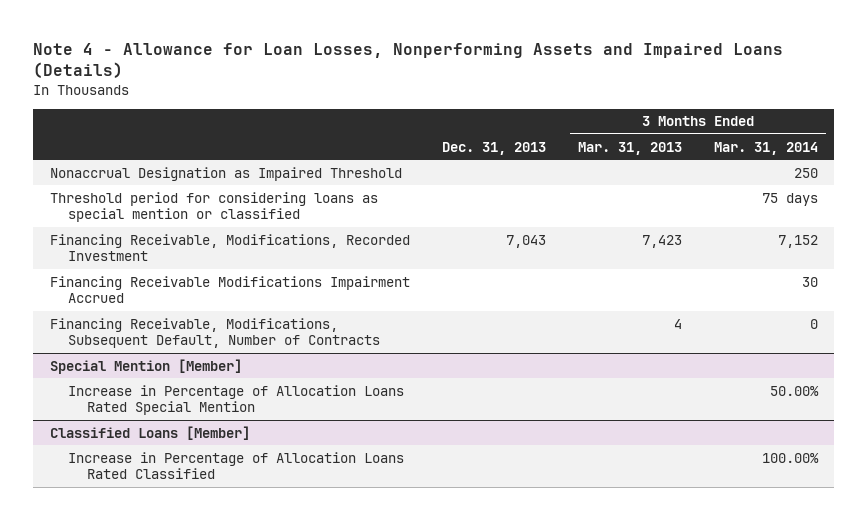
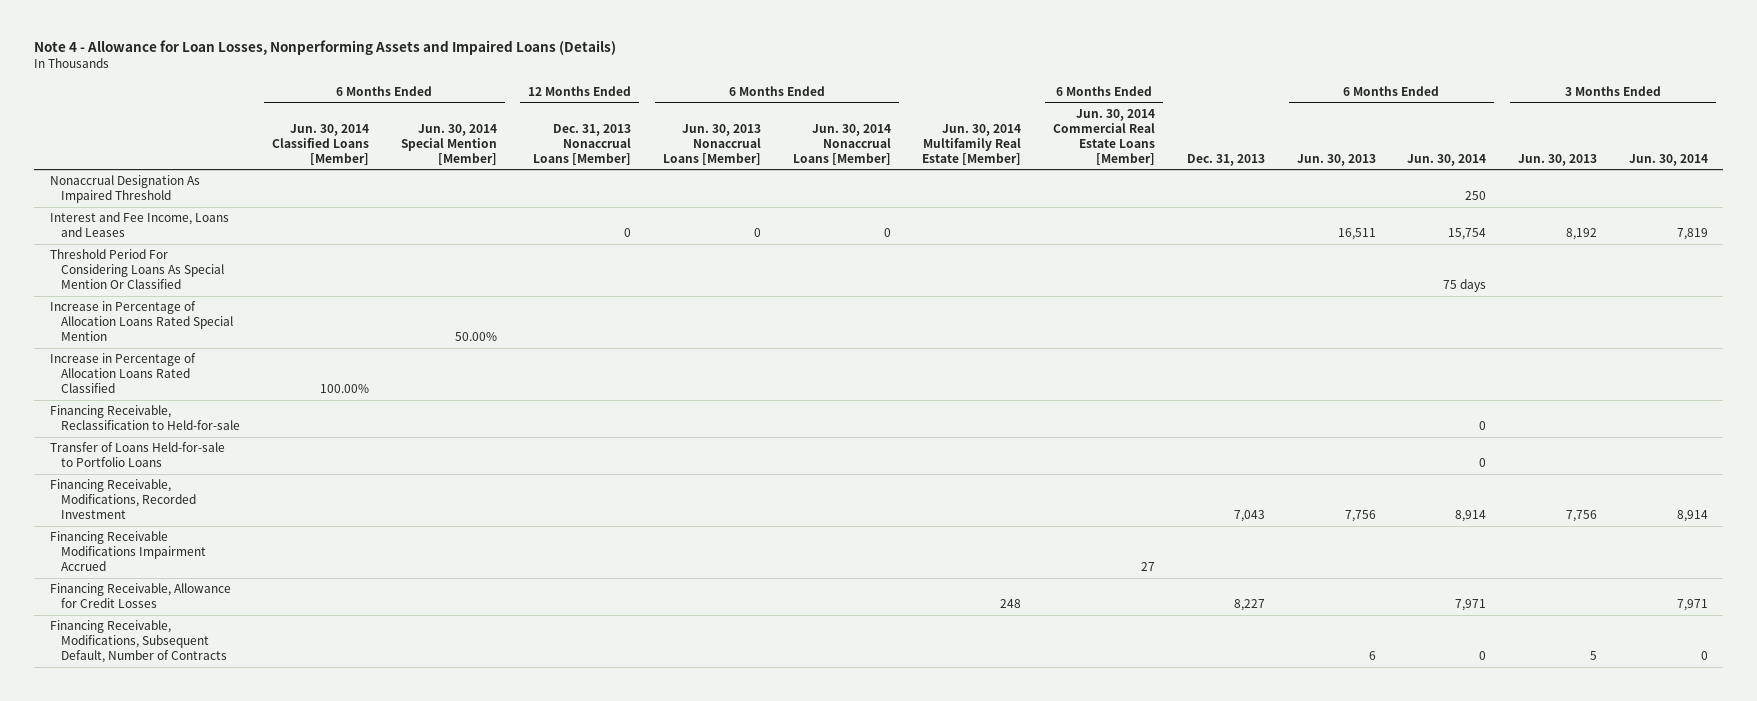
- | Dec. 31, 2013 | 3 Months Ended Mar. 31, 2013 | 3 Months Ended Mar. 31, 2014
+ | 6 Months Ended Jun. 30, 2014 Classified Loans [Member] | 6 Months Ended Jun. 30, 2014 Special Mention [Member] | 12 Months Ended Dec. 31, 2013 Nonaccrual Loans [Member] | 6 Months Ended Jun. 30, 2013 Nonaccrual Loans [Member] | 6 Months Ended Jun. 30, 2014 Nonaccrual Loans [Member] | Jun. 30, 2014 Multifamily Real Estate [Member] | 6 Months Ended Jun. 30, 2014 Commercial Real Estate Loans [Member] | Dec. 31, 2013 | 6 Months Ended Jun. 30, 2013 | 6 Months Ended Jun. 30, 2014 | 3 Months Ended Jun. 30, 2013 | 3 Months Ended Jun. 30, 2014
- Nonaccrual Designation as Impaired Threshold | | | 250
- Threshold period for considering loans as special mention or classified | | | 75 days
+ Nonaccrual Designation As Impaired Threshold | | | | | | | | | | 250 | |
+ Interest and Fee Income, Loans and Leases | | | 0 | 0 | 0 | | | | 16,511 | 15,754 | 8,192 | 7,819
+ Threshold Period For Considering Loans As Special Mention Or Classified | | | | | | | | | | 75 days | |
+ Increase in Percentage of Allocation Loans Rated Special Mention | | 50.00% | | | | | | | | | |
+ Increase in Percentage of Allocation Loans Rated Classified | 100.00% | | | | | | | | | | |
+ Financing Receivable, Reclassification to Held-for-sale | | | | | | | | | | 0 | |
+ Transfer of Loans Held-for-sale to Portfolio Loans | | | | | | | | | | 0 | |
+ Financing Receivable, Allowance for Credit Losses | | | | | | 248 | | 8,227 | | 7,971 | | 7,971
- Special Mention [Member]
- Increase in Percentage of Allocation Loans Rated Special Mention | | | 50.00%
- Classified Loans [Member]
- Increase in Percentage of Allocation Loans Rated Classified | | | 100.00%

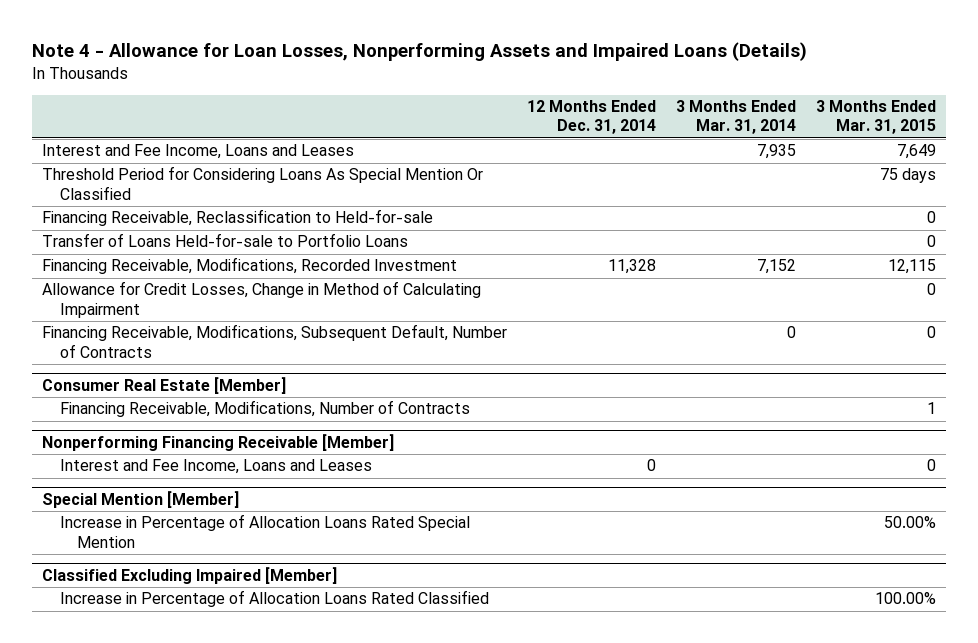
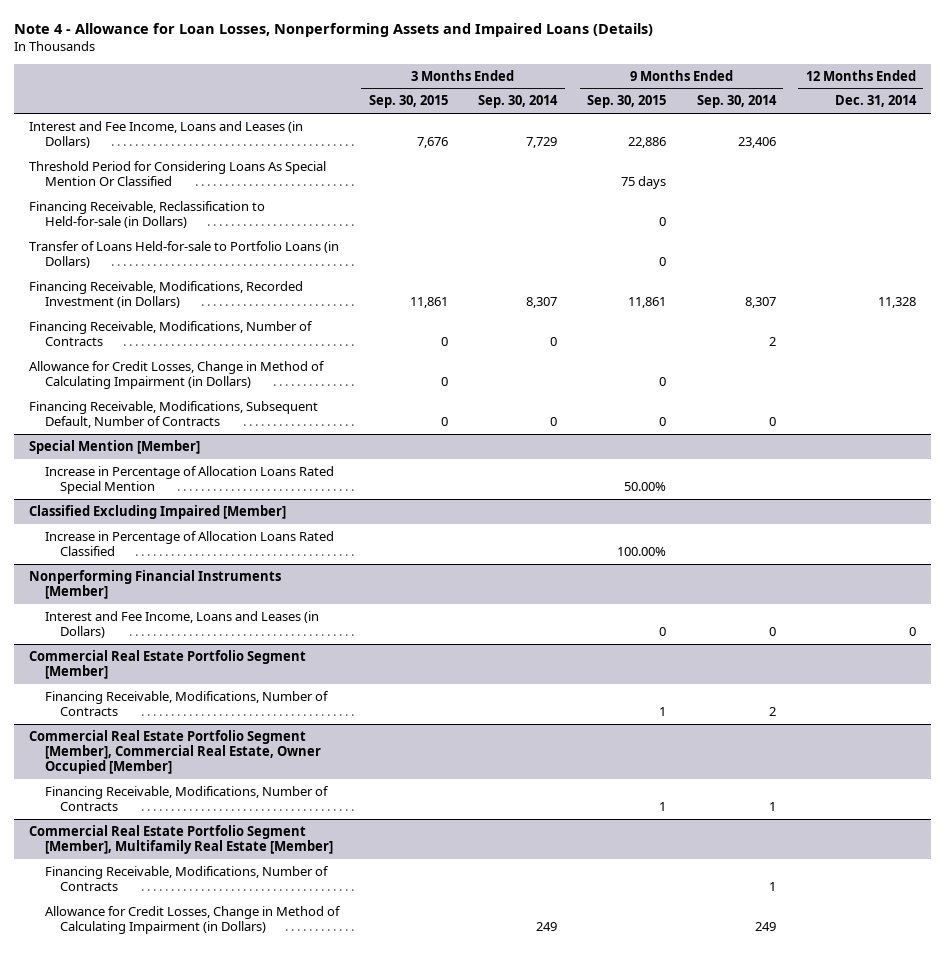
- | 12 Months Ended Dec. 31, 2014 | 3 Months Ended Mar. 31, 2014 | 3 Months Ended Mar. 31, 2015
+ | 3 Months Ended Sep. 30, 2015 | 3 Months Ended Sep. 30, 2014 | 9 Months Ended Sep. 30, 2015 | 9 Months Ended Sep. 30, 2014 | 12 Months Ended Dec. 31, 2014
- Interest and Fee Income, Loans and Leases | | 7,935 | 7,649
+ Interest and Fee Income, Loans and Leases (in Dollars) | 7,676 | 7,729 | 22,886 | 23,406 |
- Financing Receivable, Reclassification to Held-for-sale | | | 0
- Transfer of Loans Held-for-sale to Portfolio Loans | | | 0
- Financing Receivable, Modifications, Recorded Investment | 11,328 | 7,152 | 12,115
- Allowance for Credit Losses, Change in Method of Calculating Impairment | | | 0
+ Financing Receivable, Reclassification to Held-for-sale (in Dollars) | | | 0 | |
+ Transfer of Loans Held-for-sale to Portfolio Loans (in Dollars) | | | 0 | |
+ Financing Receivable, Modifications, Recorded Investment (in Dollars) | 11,861 | 8,307 | 11,861 | 8,307 | 11,328
+ Financing Receivable, Modifications, Number of Contracts | 0 | 0 | | 2 |
+ Allowance for Credit Losses, Change in Method of Calculating Impairment (in Dollars) | 0 | | 0 | |
- Consumer Real Estate [Member]
- Financing Receivable, Modifications, Number of Contracts | | | 1
- Nonperforming Financing Receivable [Member]
- Interest and Fee Income, Loans and Leases | 0 | | 0
+ Nonperforming Financial Instruments [Member]
+ Interest and Fee Income, Loans and Leases (in Dollars) | | | 0 | 0 | 0
+ Commercial Real Estate Portfolio Segment [Member]
+ Financing Receivable, Modifications, Number of Contracts | | | 1 | 2 |
+ Commercial Real Estate Portfolio Segment [Member], Commercial Real Estate, Owner Occupied [Member]
+ Financing Receivable, Modifications, Number of Contracts | | | 1 | 1 |
+ Commercial Real Estate Portfolio Segment [Member], Multifamily Real Estate [Member]
+ Financing Receivable, Modifications, Number of Contracts | | | | 1 |
+ Allowance for Credit Losses, Change in Method of Calculating Impairment (in Dollars) | | 249 | | 249 |

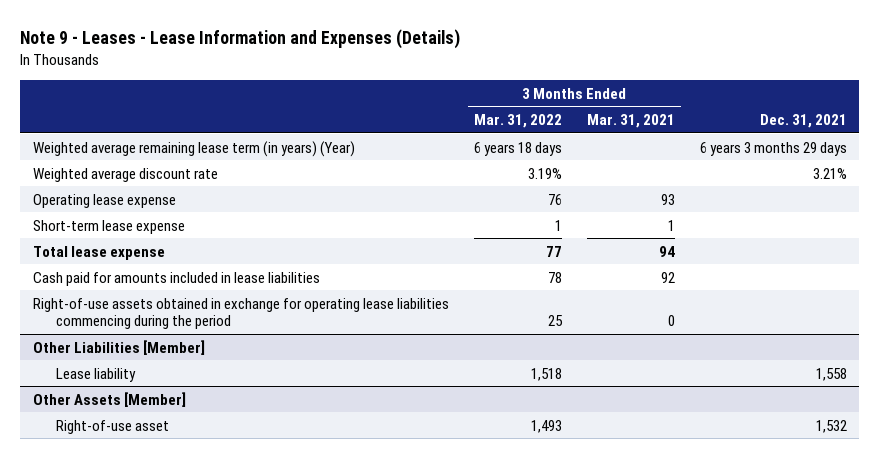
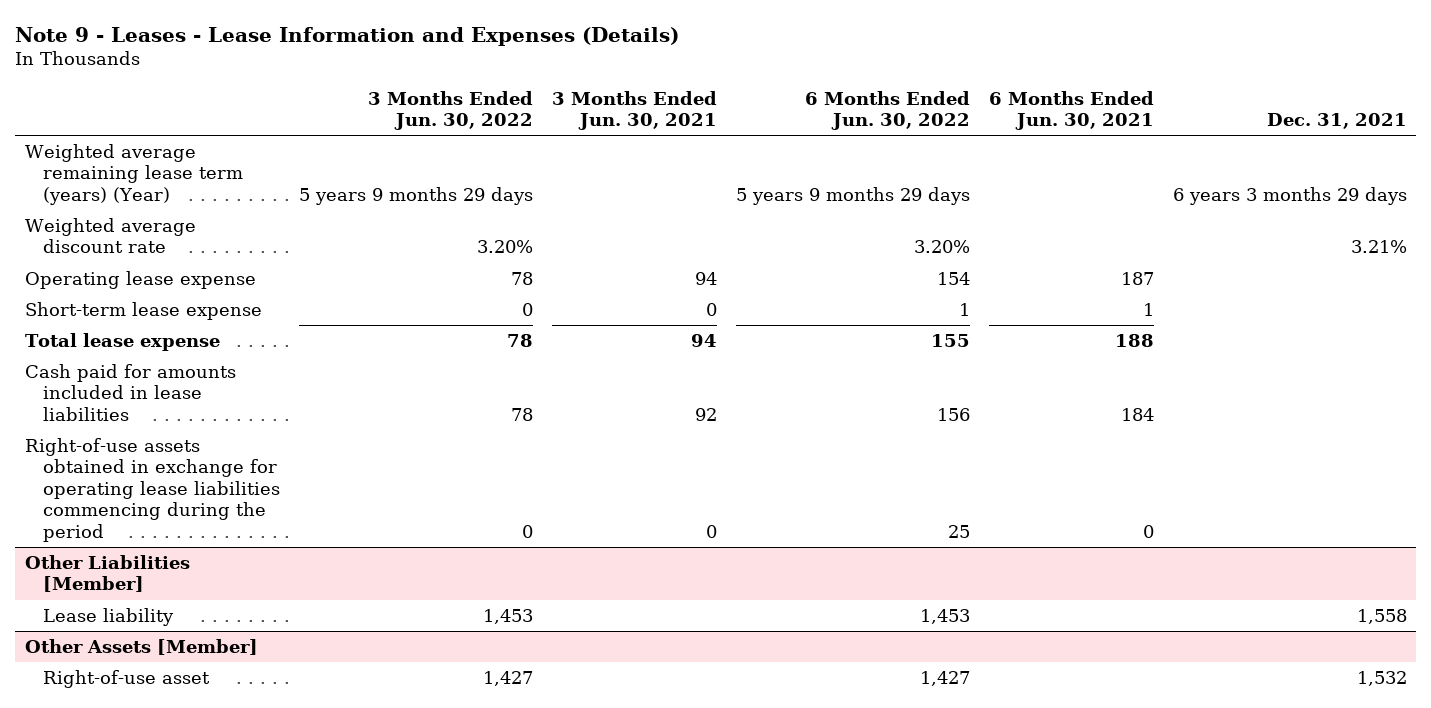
- | 3 Months Ended Mar. 31, 2022 | 3 Months Ended Mar. 31, 2021 | Dec. 31, 2021
+ | 3 Months Ended Jun. 30, 2022 | 3 Months Ended Jun. 30, 2021 | 6 Months Ended Jun. 30, 2022 | 6 Months Ended Jun. 30, 2021 | Dec. 31, 2021
- Weighted average remaining lease term (in years) (Year) | 6 years 18 days | | 6 years 3 months 29 days
+ Weighted average remaining lease term (years) (Year) | 5 years 9 months 29 days | | 5 years 9 months 29 days | | 6 years 3 months 29 days

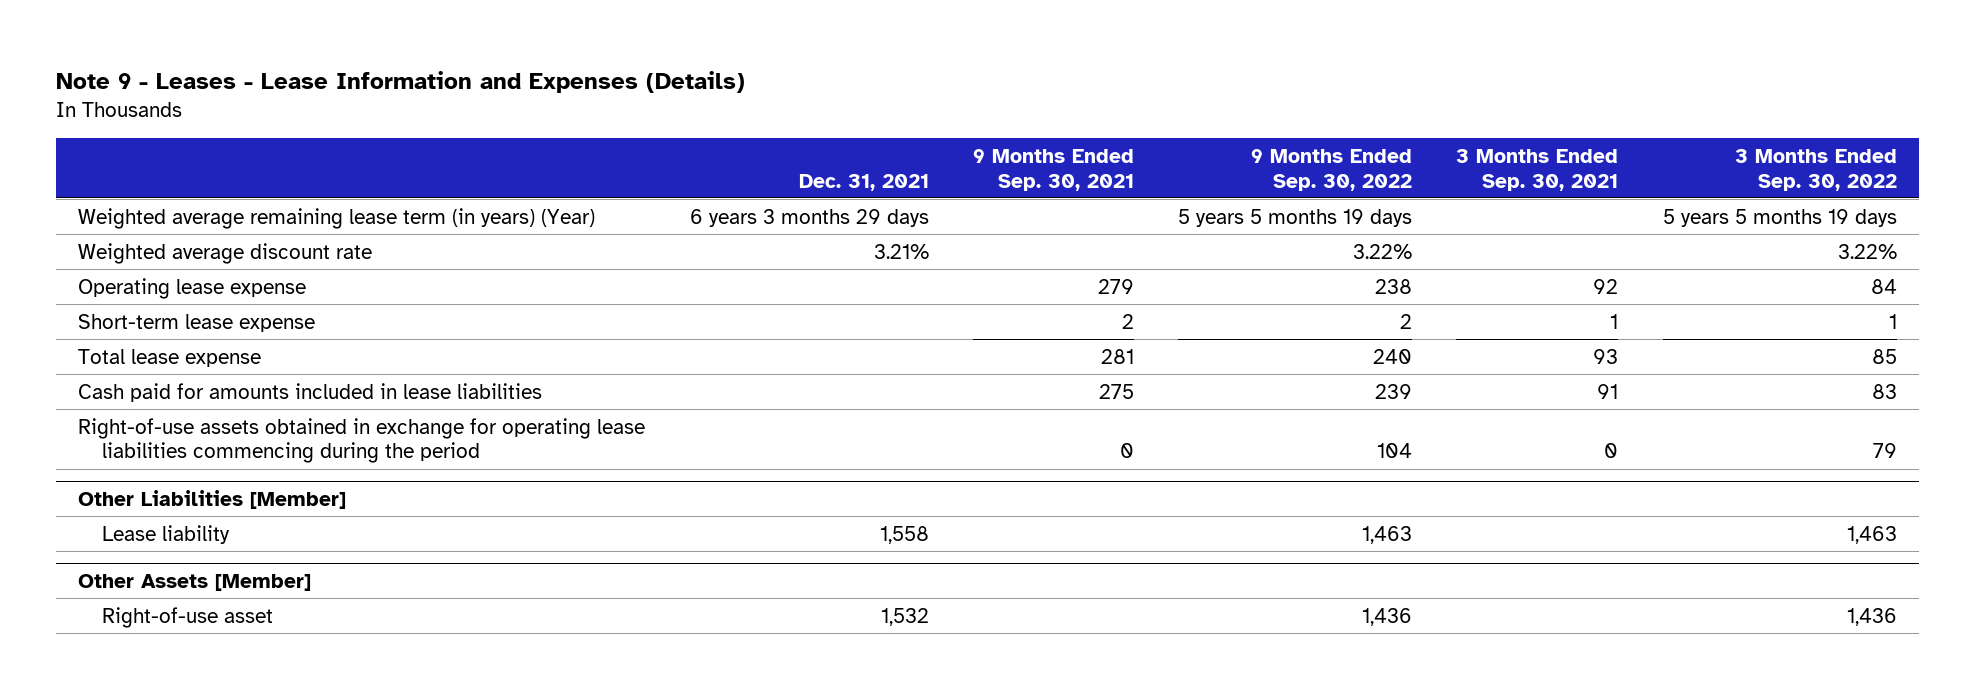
- | 3 Months Ended Jun. 30, 2022 | 3 Months Ended Jun. 30, 2021 | 6 Months Ended Jun. 30, 2022 | 6 Months Ended Jun. 30, 2021 | Dec. 31, 2021
+ | Dec. 31, 2021 | 9 Months Ended Sep. 30, 2021 | 9 Months Ended Sep. 30, 2022 | 3 Months Ended Sep. 30, 2021 | 3 Months Ended Sep. 30, 2022
- Weighted average remaining lease term (years) (Year) | 5 years 9 months 29 days | | 5 years 9 months 29 days | | 6 years 3 months 29 days
+ Weighted average remaining lease term (in years) (Year) | 6 years 3 months 29 days | | 5 years 5 months 19 days | | 5 years 5 months 19 days

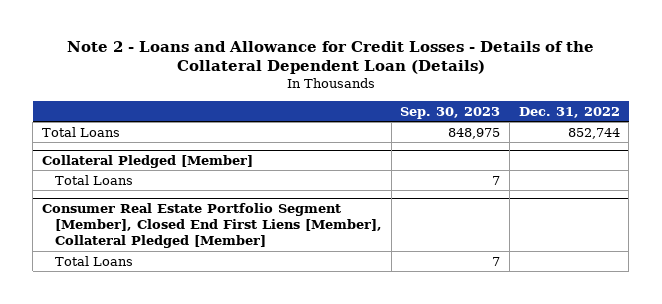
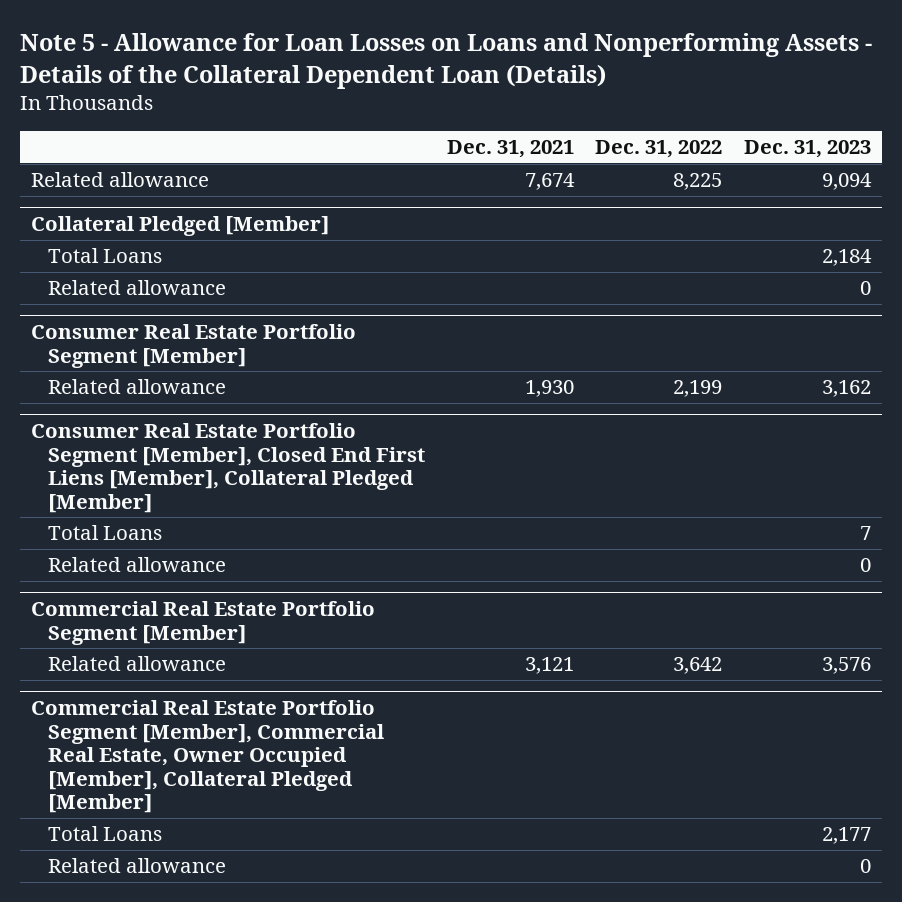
- Note 2 - Loans and Allowance for Credit Losses - Details of the Collateral Dependent Loan (Details)
+ Note 5 - Allowance for Loan Losses on Loans and Nonperforming Assets - Details of the Collateral Dependent Loan (Details)
- | Sep. 30, 2023 | Dec. 31, 2022
+ | Dec. 31, 2021 | Dec. 31, 2022 | Dec. 31, 2023
- Total Loans | 848,975 | 852,744
+ Related allowance | 7,674 | 8,225 | 9,094
@ Collateral Pledged [Member]
+ Related allowance | | | 0
+ Consumer Real Estate Portfolio Segment [Member]
+ Related allowance | 1,930 | 2,199 | 3,162
@ Consumer Real Estate Portfolio Segment [Member], Closed End First Liens [Member], Collateral Pledged [Member]
+ Related allowance | | | 0
+ Commercial Real Estate Portfolio Segment [Member]
+ Related allowance | 3,121 | 3,642 | 3,576
+ Commercial Real Estate Portfolio Segment [Member], Commercial Real Estate, Owner Occupied [Member], Collateral Pledged [Member]
+ Total Loans | | | 2,177
+ Related allowance | | | 0

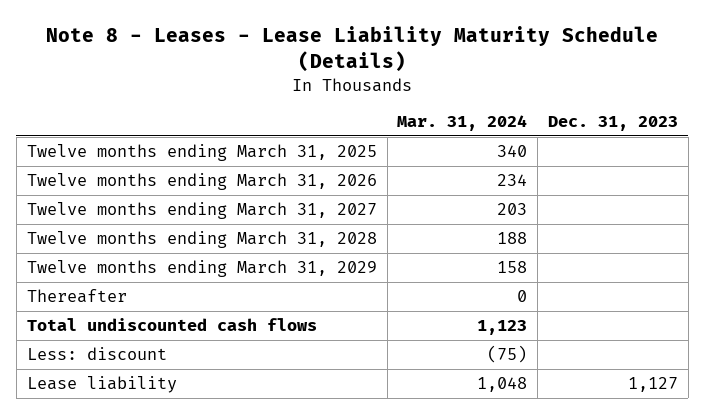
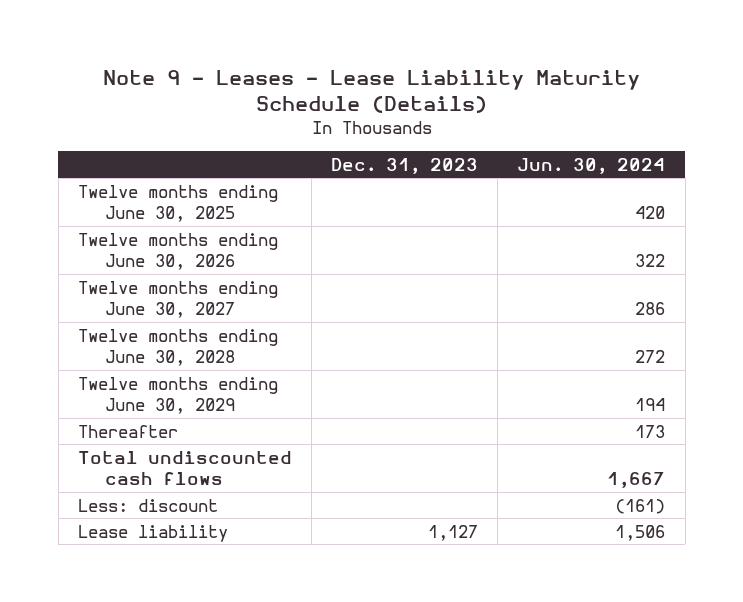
- Note 8 - Leases - Lease Liability Maturity Schedule (Details)
+ Note 9 - Leases - Lease Liability Maturity Schedule (Details)
- | Mar. 31, 2024 | Dec. 31, 2023
+ | Dec. 31, 2023 | Jun. 30, 2024
- Twelve months ending March 31, 2025 | 340 |
- Twelve months ending March 31, 2026 | 234 |
- Twelve months ending March 31, 2027 | 203 |
- Twelve months ending March 31, 2028 | 188 |
- Twelve months ending March 31, 2029 | 158 |
+ Twelve months ending June 30, 2025 | | 420
+ Twelve months ending June 30, 2026 | | 322
+ Twelve months ending June 30, 2027 | | 286
+ Twelve months ending June 30, 2028 | | 272
+ Twelve months ending June 30, 2029 | | 194

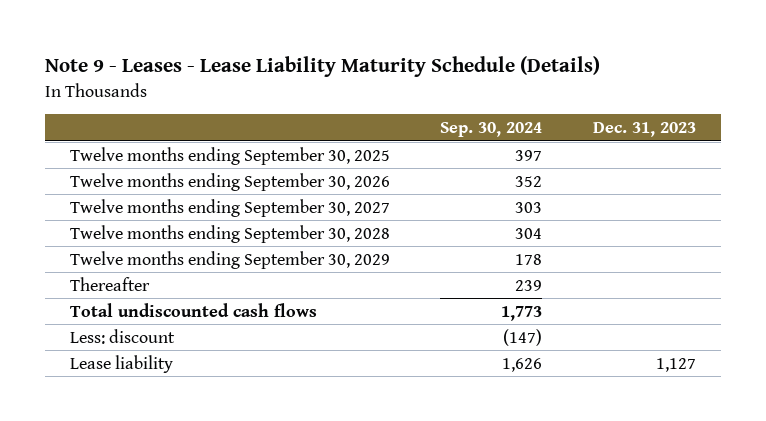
- | Dec. 31, 2023 | Jun. 30, 2024
+ | Sep. 30, 2024 | Dec. 31, 2023
- Twelve months ending June 30, 2025 | | 420
- Twelve months ending June 30, 2026 | | 322
- Twelve months ending June 30, 2027 | | 286
- Twelve months ending June 30, 2028 | | 272
- Twelve months ending June 30, 2029 | | 194
+ Twelve months ending September 30, 2025 | 397 |
+ Twelve months ending September 30, 2026 | 352 |
+ Twelve months ending September 30, 2027 | 303 |
+ Twelve months ending September 30, 2028 | 304 |
+ Twelve months ending September 30, 2029 | 178 |

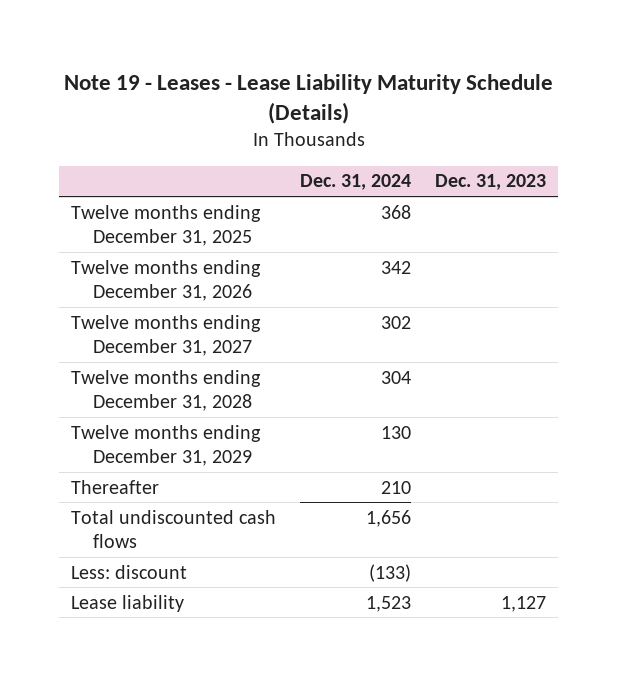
- Note 9 - Leases - Lease Liability Maturity Schedule (Details)
+ Note 19 - Leases - Lease Liability Maturity Schedule (Details)
- | Sep. 30, 2024 | Dec. 31, 2023
+ | Dec. 31, 2024 | Dec. 31, 2023
- Twelve months ending September 30, 2025 | 397 |
- Twelve months ending September 30, 2026 | 352 |
- Twelve months ending September 30, 2027 | 303 |
- Twelve months ending September 30, 2028 | 304 |
- Twelve months ending September 30, 2029 | 178 |
+ Twelve months ending December 31, 2025 | 368 |
+ Twelve months ending December 31, 2026 | 342 |
+ Twelve months ending December 31, 2027 | 302 |
+ Twelve months ending December 31, 2028 | 304 |
+ Twelve months ending December 31, 2029 | 130 |

